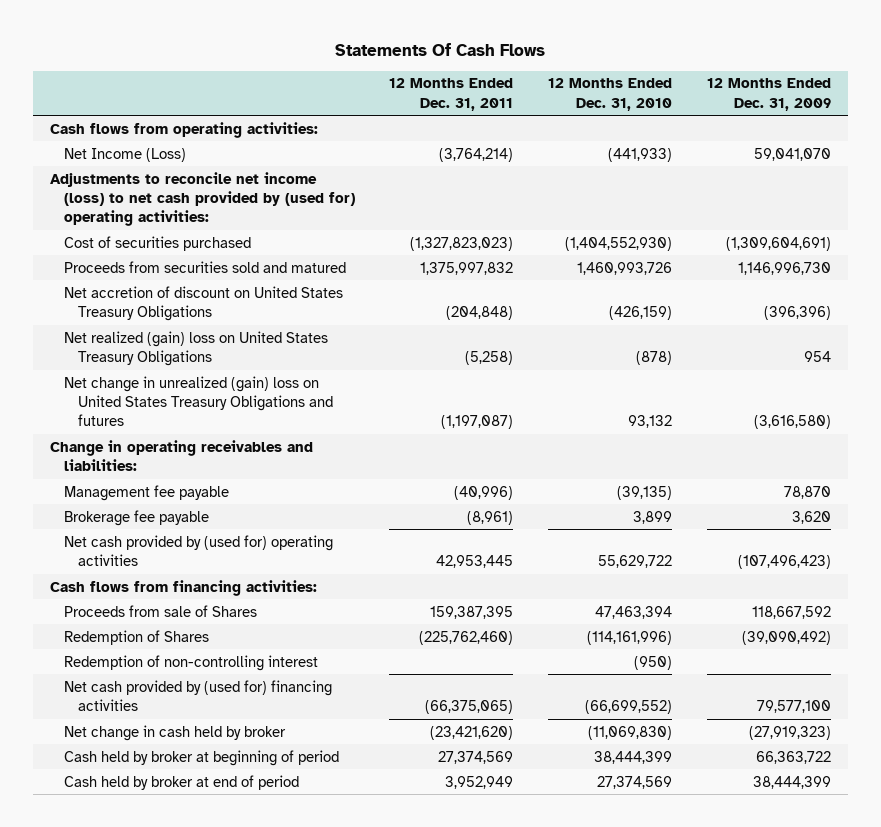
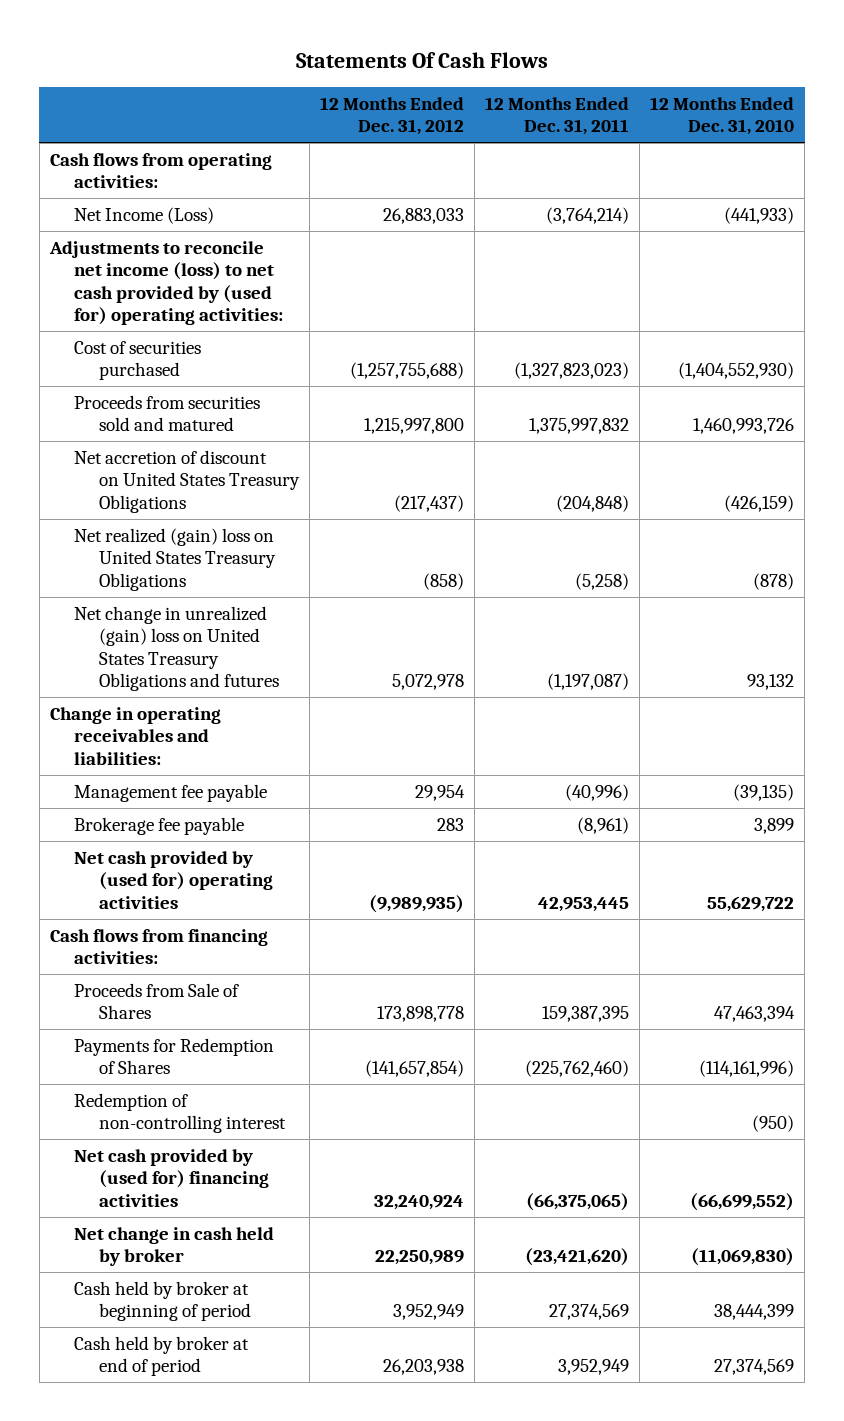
- | 12 Months Ended Dec. 31, 2011 | 12 Months Ended Dec. 31, 2010 | 12 Months Ended Dec. 31, 2009
+ | 12 Months Ended Dec. 31, 2012 | 12 Months Ended Dec. 31, 2011 | 12 Months Ended Dec. 31, 2010
- Proceeds from sale of Shares | 159,387,395 | 47,463,394 | 118,667,592
- Redemption of Shares | (225,762,460) | (114,161,996) | (39,090,492)
+ Proceeds from Sale of Shares | 173,898,778 | 159,387,395 | 47,463,394
+ Payments for Redemption of Shares | (141,657,854) | (225,762,460) | (114,161,996)

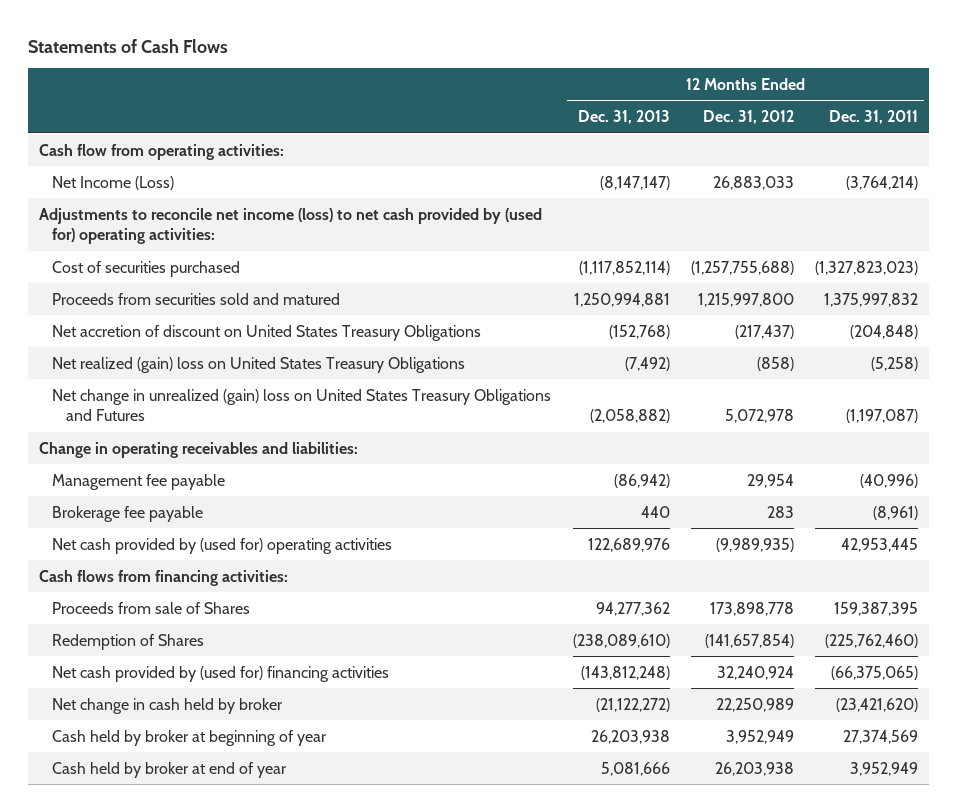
- Statements Of Cash Flows
+ Statements of Cash Flows
- | 12 Months Ended Dec. 31, 2012 | 12 Months Ended Dec. 31, 2011 | 12 Months Ended Dec. 31, 2010
+ | 12 Months Ended Dec. 31, 2013 | 12 Months Ended Dec. 31, 2012 | 12 Months Ended Dec. 31, 2011
- Cash flows from operating activities:
+ Cash flow from operating activities:
- Net change in unrealized (gain) loss on United States Treasury Obligations and futures | 5,072,978 | (1,197,087) | 93,132
+ Net change in unrealized (gain) loss on United States Treasury Obligations and Futures | (2,058,882) | 5,072,978 | (1,197,087)
- Proceeds from Sale of Shares | 173,898,778 | 159,387,395 | 47,463,394
- Payments for Redemption of Shares | (141,657,854) | (225,762,460) | (114,161,996)
- Redemption of non-controlling interest | | | (950)
+ Proceeds from sale of Shares | 94,277,362 | 173,898,778 | 159,387,395
+ Redemption of Shares | (238,089,610) | (141,657,854) | (225,762,460)
- Cash held by broker at beginning of period | 3,952,949 | 27,374,569 | 38,444,399
- Cash held by broker at end of period | 26,203,938 | 3,952,949 | 27,374,569
+ Cash held by broker at beginning of year | 26,203,938 | 3,952,949 | 27,374,569
+ Cash held by broker at end of year | 5,081,666 | 26,203,938 | 3,952,949

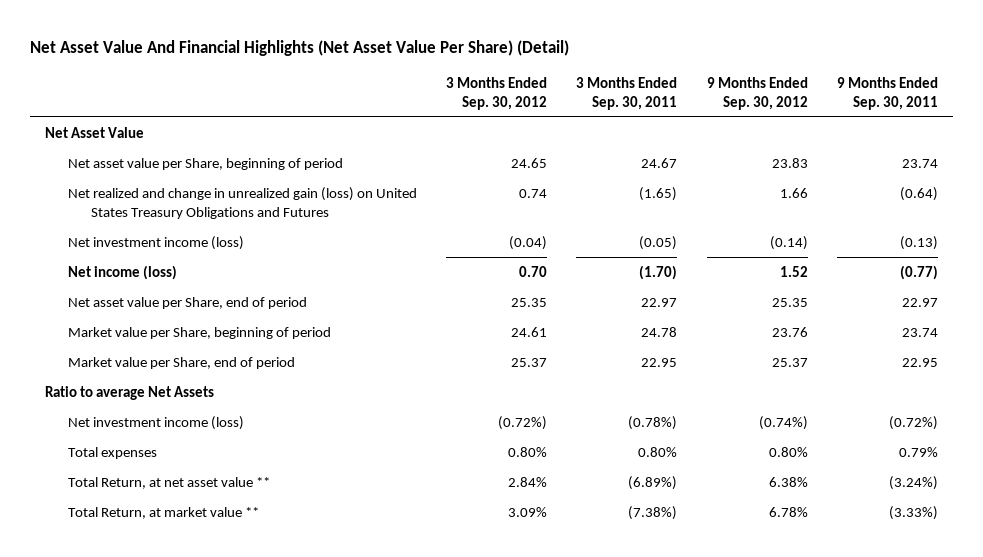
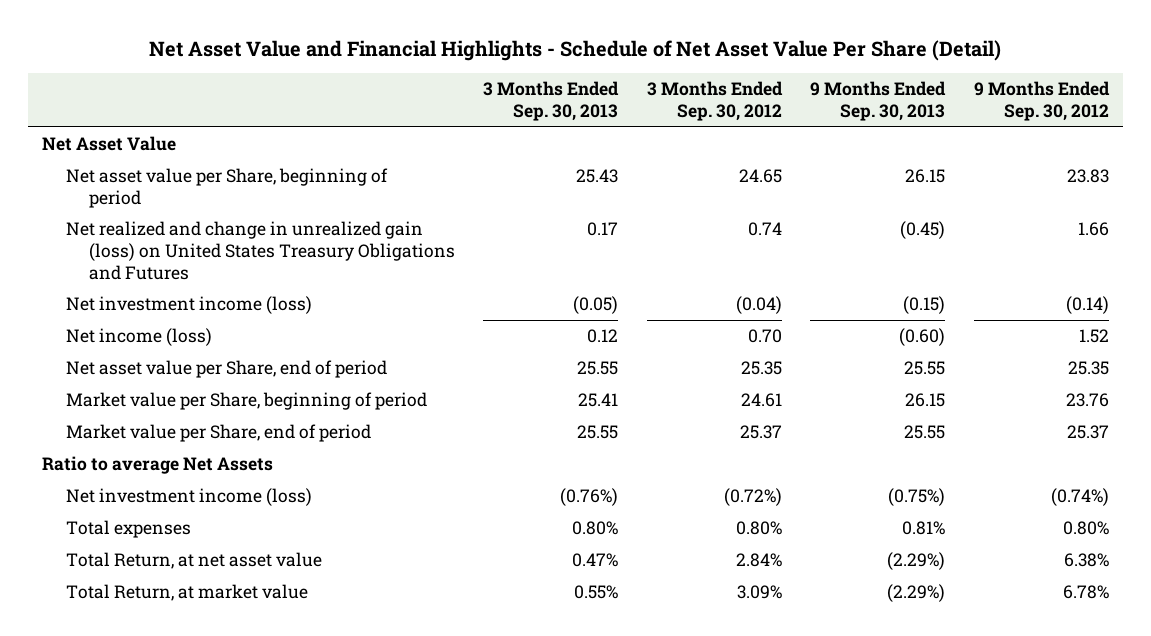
- Net Asset Value And Financial Highlights (Net Asset Value Per Share) (Detail)
+ Net Asset Value and Financial Highlights - Schedule of Net Asset Value Per Share (Detail)
- | 3 Months Ended Sep. 30, 2012 | 3 Months Ended Sep. 30, 2011 | 9 Months Ended Sep. 30, 2012 | 9 Months Ended Sep. 30, 2011
+ | 3 Months Ended Sep. 30, 2013 | 3 Months Ended Sep. 30, 2012 | 9 Months Ended Sep. 30, 2013 | 9 Months Ended Sep. 30, 2012
- Total Return, at net asset value ** | 2.84% | (6.89%) | 6.38% | (3.24%)
- Total Return, at market value ** | 3.09% | (7.38%) | 6.78% | (3.33%)
+ Total Return, at net asset value | 0.47% | 2.84% | (2.29%) | 6.38%
+ Total Return, at market value | 0.55% | 3.09% | (2.29%) | 6.78%

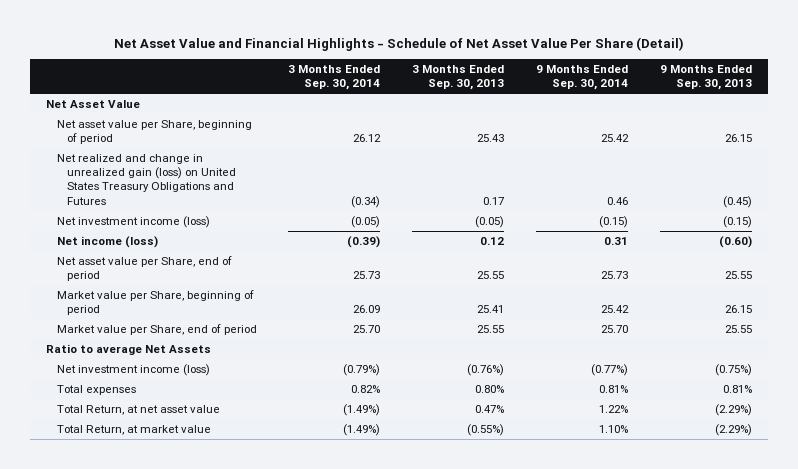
- | 3 Months Ended Sep. 30, 2013 | 3 Months Ended Sep. 30, 2012 | 9 Months Ended Sep. 30, 2013 | 9 Months Ended Sep. 30, 2012
+ | 3 Months Ended Sep. 30, 2014 | 3 Months Ended Sep. 30, 2013 | 9 Months Ended Sep. 30, 2014 | 9 Months Ended Sep. 30, 2013
- Total Return, at market value | 0.55% | 3.09% | (2.29%) | 6.78%
+ Total Return, at market value | (1.49%) | (0.55%) | 1.10% | (2.29%)

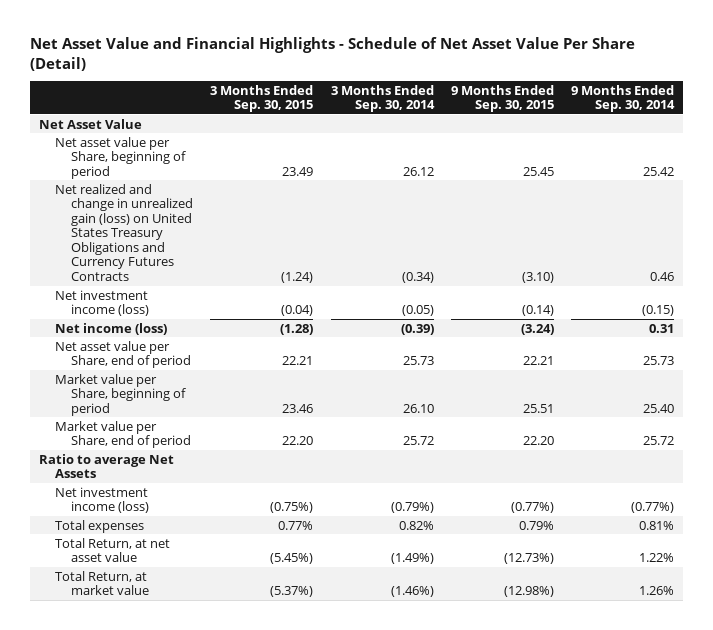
- | 3 Months Ended Sep. 30, 2014 | 3 Months Ended Sep. 30, 2013 | 9 Months Ended Sep. 30, 2014 | 9 Months Ended Sep. 30, 2013
+ | 3 Months Ended Sep. 30, 2015 | 3 Months Ended Sep. 30, 2014 | 9 Months Ended Sep. 30, 2015 | 9 Months Ended Sep. 30, 2014
- Net realized and change in unrealized gain (loss) on United States Treasury Obligations and Futures | (0.34) | 0.17 | 0.46 | (0.45)
+ Net realized and change in unrealized gain (loss) on United States Treasury Obligations and Currency Futures Contracts | (1.24) | (0.34) | (3.10) | 0.46
- Market value per Share, beginning of period | 26.09 | 25.41 | 25.42 | 26.15
- Market value per Share, end of period | 25.70 | 25.55 | 25.70 | 25.55
+ Market value per Share, beginning of period | 23.46 | 26.10 | 25.51 | 25.40
+ Market value per Share, end of period | 22.20 | 25.72 | 22.20 | 25.72
- Total Return, at market value | (1.49%) | (0.55%) | 1.10% | (2.29%)
+ Total Return, at market value | (5.37%) | (1.46%) | (12.98%) | 1.26%

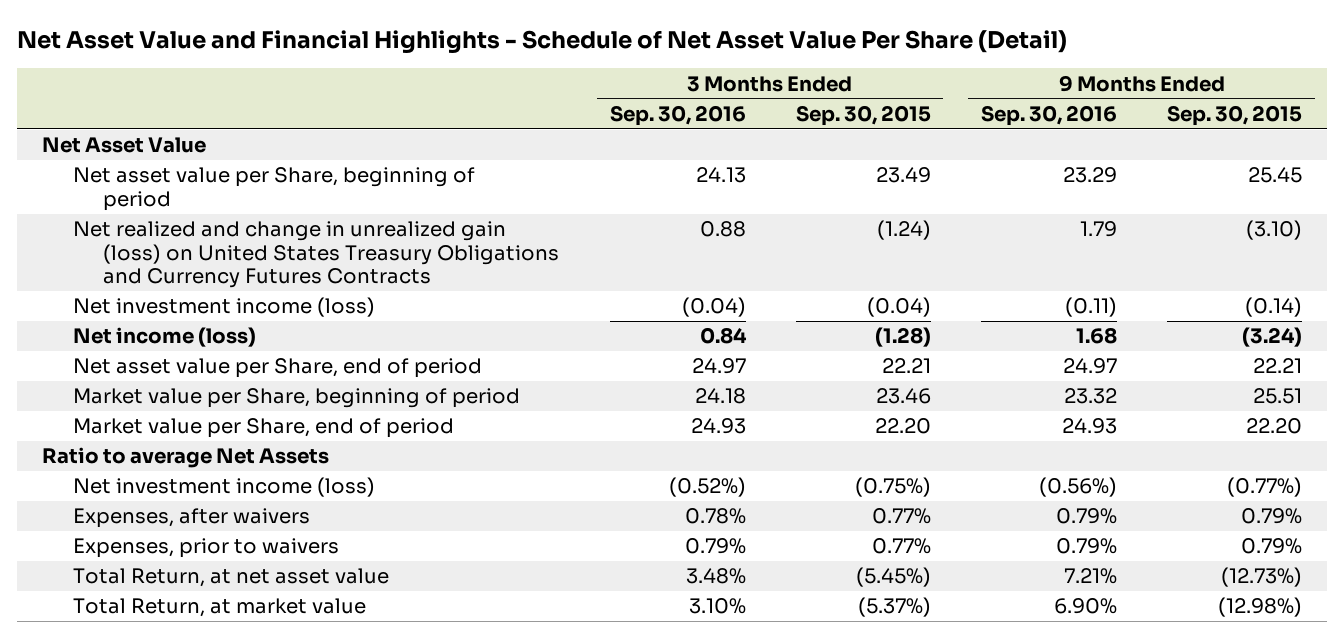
- | 3 Months Ended Sep. 30, 2015 | 3 Months Ended Sep. 30, 2014 | 9 Months Ended Sep. 30, 2015 | 9 Months Ended Sep. 30, 2014
+ | 3 Months Ended Sep. 30, 2016 | 3 Months Ended Sep. 30, 2015 | 9 Months Ended Sep. 30, 2016 | 9 Months Ended Sep. 30, 2015
- Total expenses | 0.77% | 0.82% | 0.79% | 0.81%
+ Expenses, after waivers | 0.78% | 0.77% | 0.79% | 0.79%
+ Expenses, prior to waivers | 0.79% | 0.77% | 0.79% | 0.79%

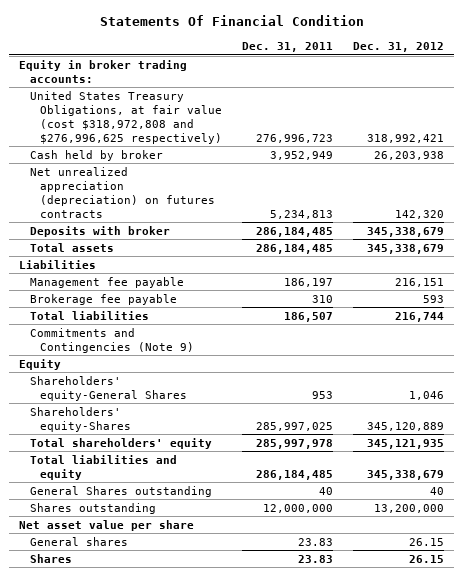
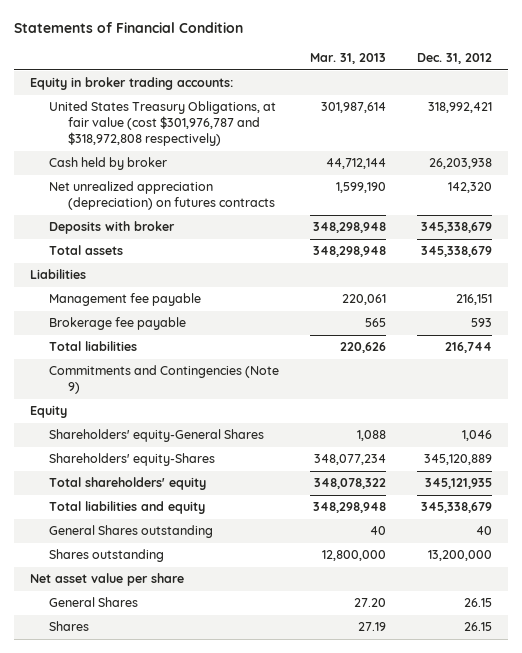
- Statements Of Financial Condition
+ Statements of Financial Condition
- | Dec. 31, 2011 | Dec. 31, 2012
+ | Mar. 31, 2013 | Dec. 31, 2012
- United States Treasury Obligations, at fair value (cost $318,972,808 and $276,996,625 respectively) | 276,996,723 | 318,992,421
+ United States Treasury Obligations, at fair value (cost $301,976,787 and $318,972,808 respectively) | 301,987,614 | 318,992,421
- General shares | 23.83 | 26.15
+ General Shares | 27.20 | 26.15

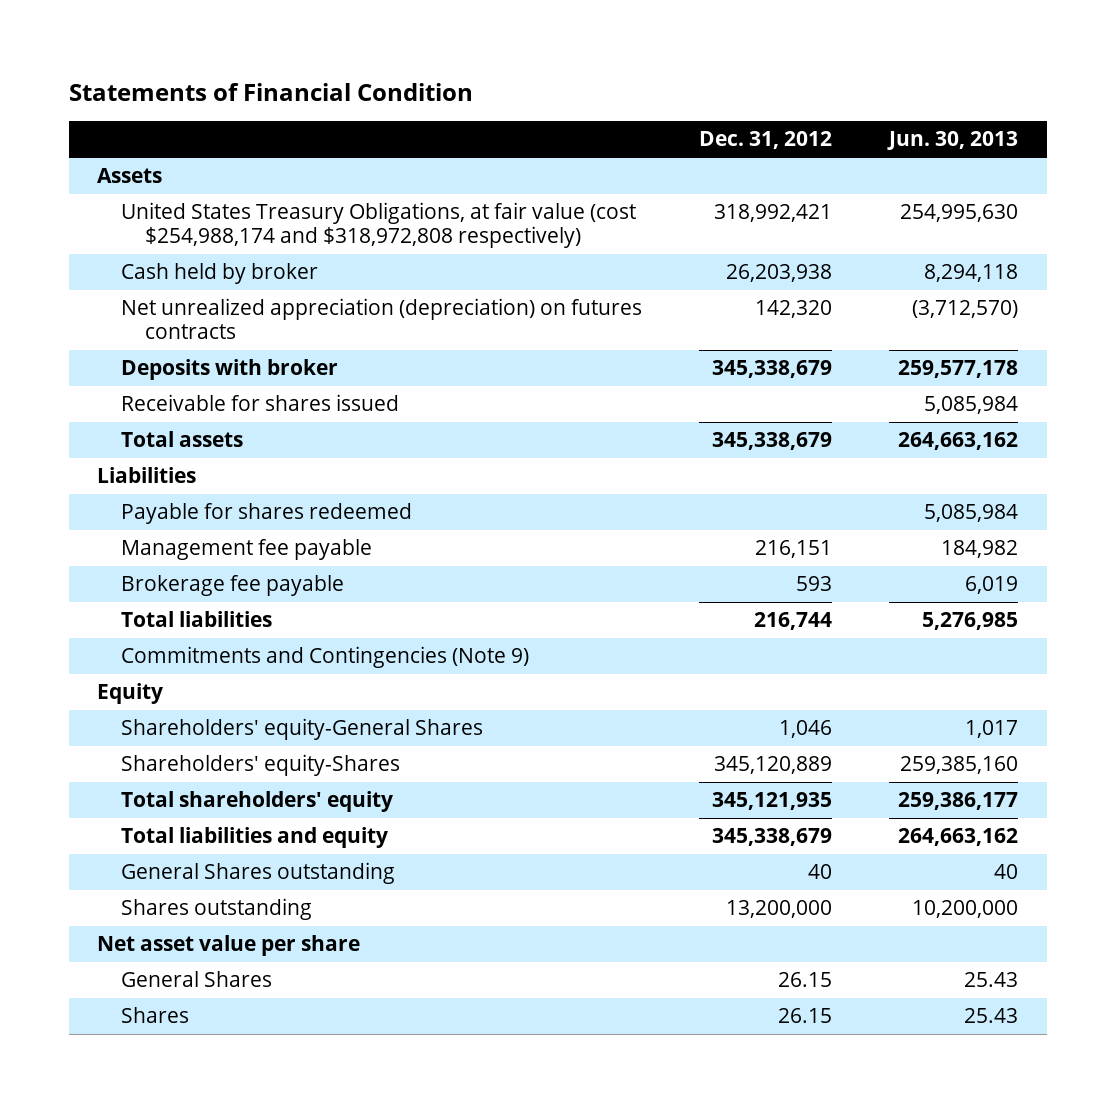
- | Mar. 31, 2013 | Dec. 31, 2012
+ | Dec. 31, 2012 | Jun. 30, 2013
- Equity in broker trading accounts:
- United States Treasury Obligations, at fair value (cost $301,976,787 and $318,972,808 respectively) | 301,987,614 | 318,992,421
+ Assets
+ United States Treasury Obligations, at fair value (cost $254,988,174 and $318,972,808 respectively) | 318,992,421 | 254,995,630
+ Receivable for shares issued | | 5,085,984
+ Payable for shares redeemed | | 5,085,984

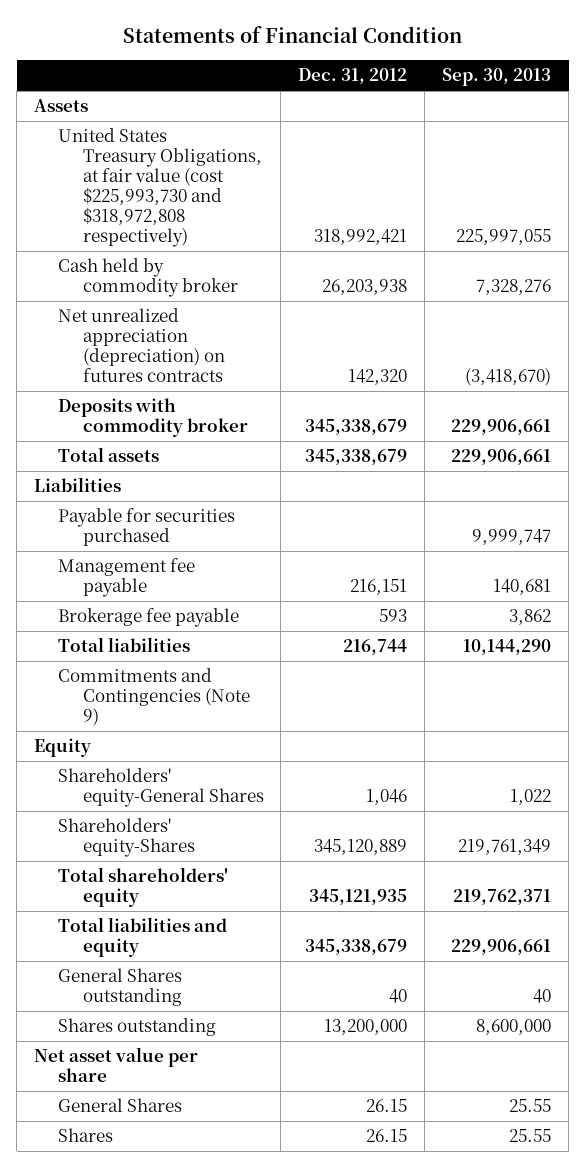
- | Dec. 31, 2012 | Jun. 30, 2013
+ | Dec. 31, 2012 | Sep. 30, 2013
- United States Treasury Obligations, at fair value (cost $254,988,174 and $318,972,808 respectively) | 318,992,421 | 254,995,630
- Cash held by broker | 26,203,938 | 8,294,118
+ United States Treasury Obligations, at fair value (cost $225,993,730 and $318,972,808 respectively) | 318,992,421 | 225,997,055
+ Cash held by commodity broker | 26,203,938 | 7,328,276
- Deposits with broker | 345,338,679 | 259,577,178
- Receivable for shares issued | | 5,085,984
+ Deposits with commodity broker | 345,338,679 | 229,906,661
- Payable for shares redeemed | | 5,085,984
+ Payable for securities purchased | | 9,999,747

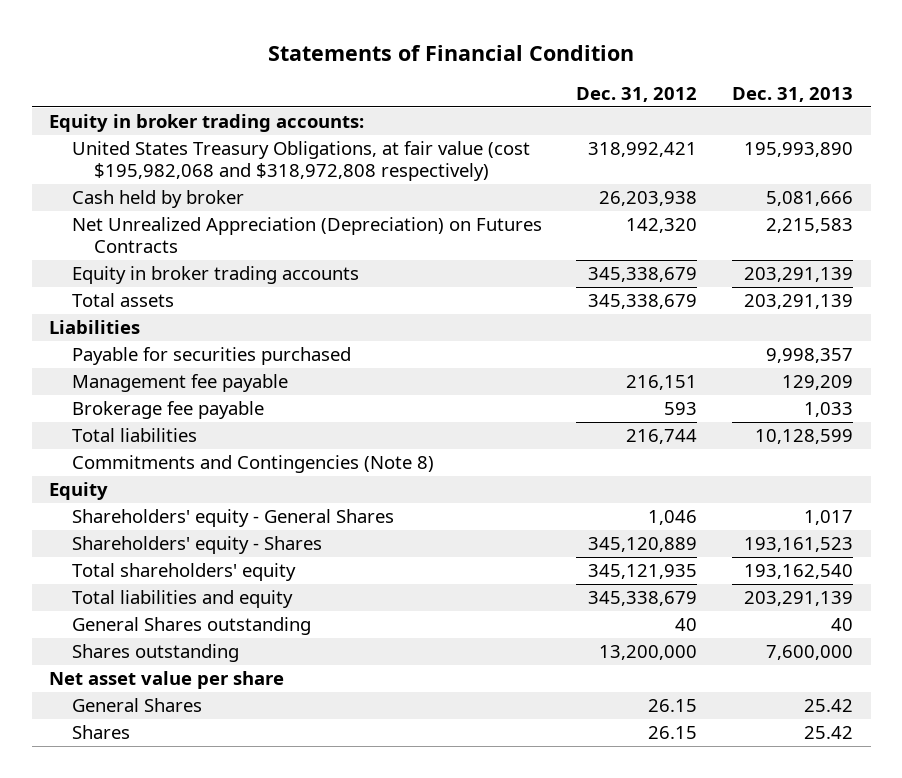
- | Dec. 31, 2012 | Sep. 30, 2013
+ | Dec. 31, 2012 | Dec. 31, 2013
- Assets
- United States Treasury Obligations, at fair value (cost $225,993,730 and $318,972,808 respectively) | 318,992,421 | 225,997,055
- Cash held by commodity broker | 26,203,938 | 7,328,276
- Net unrealized appreciation (depreciation) on futures contracts | 142,320 | (3,418,670)
- Deposits with commodity broker | 345,338,679 | 229,906,661
+ Equity in broker trading accounts:
+ United States Treasury Obligations, at fair value (cost $195,982,068 and $318,972,808 respectively) | 318,992,421 | 195,993,890
+ Cash held by broker | 26,203,938 | 5,081,666
+ Net Unrealized Appreciation (Depreciation) on Futures Contracts | 142,320 | 2,215,583
+ Equity in broker trading accounts | 345,338,679 | 203,291,139
- Commitments and Contingencies (Note 9)
+ Commitments and Contingencies (Note 8)
- Shareholders' equity-General Shares | 1,046 | 1,022
- Shareholders' equity-Shares | 345,120,889 | 219,761,349
+ Shareholders' equity - General Shares | 1,046 | 1,017
+ Shareholders' equity - Shares | 345,120,889 | 193,161,523

